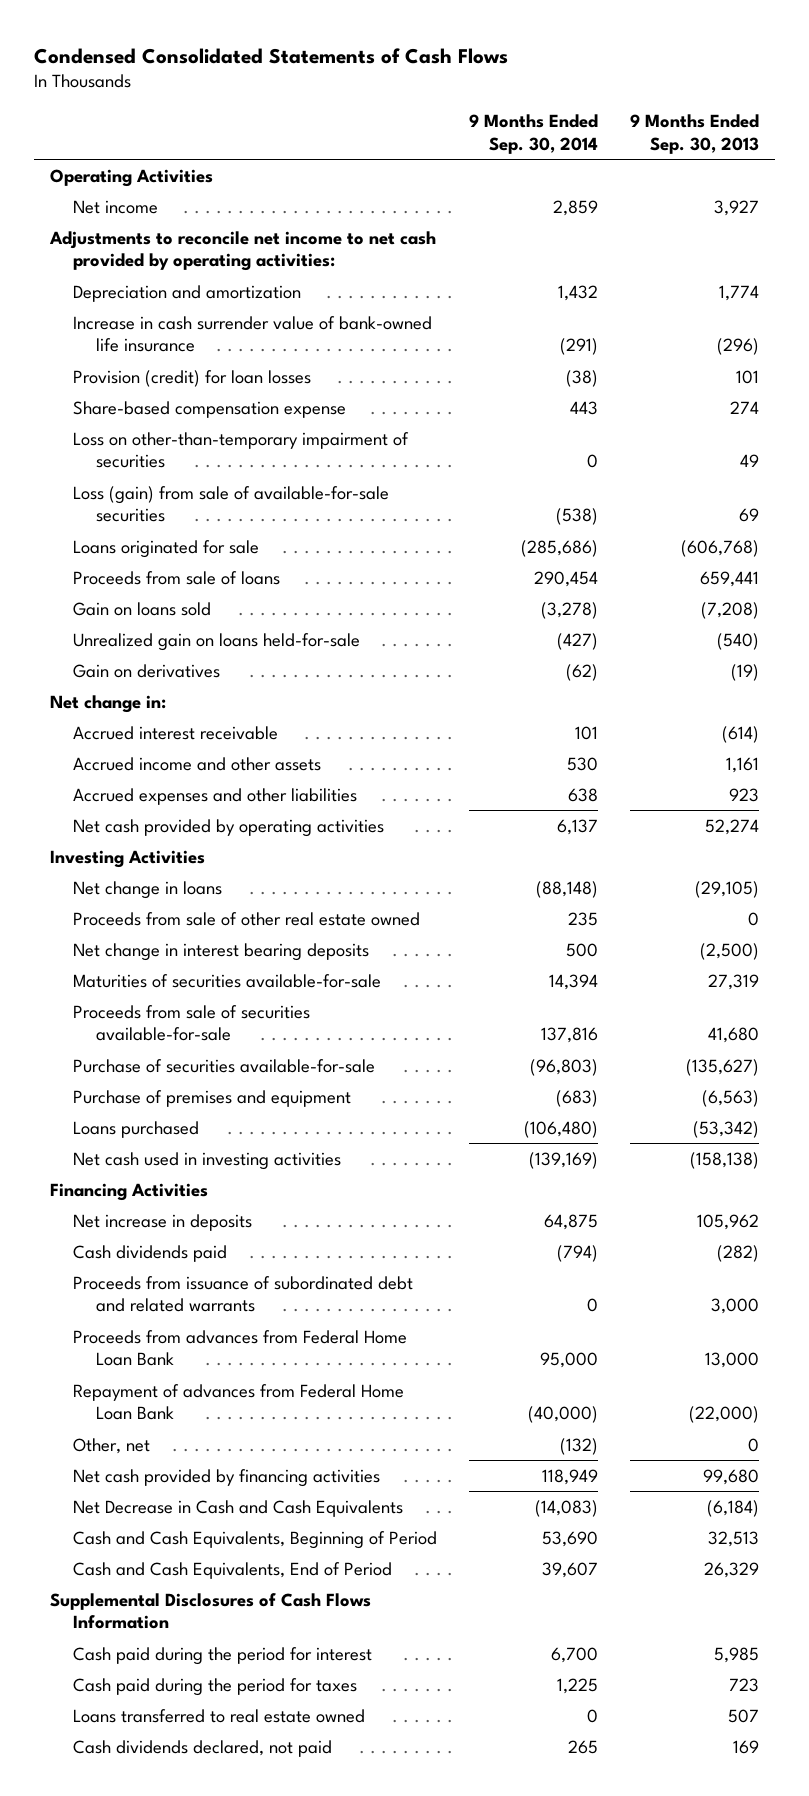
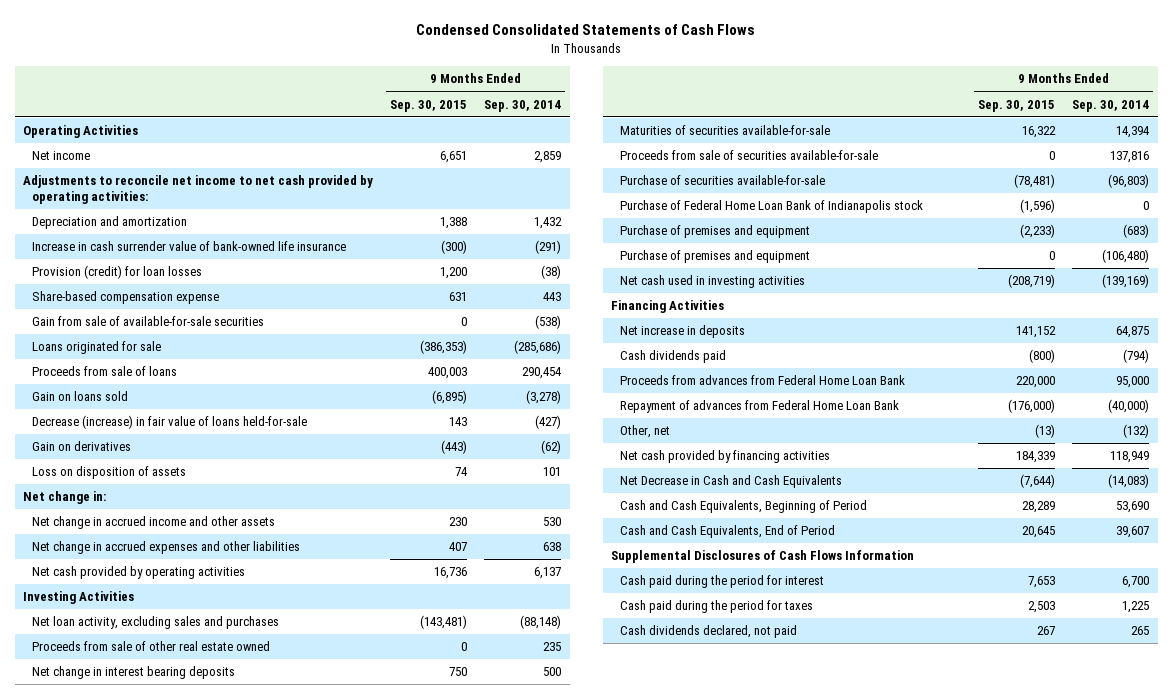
- | 9 Months Ended Sep. 30, 2014 | 9 Months Ended Sep. 30, 2013
+ | 9 Months Ended Sep. 30, 2015 | 9 Months Ended Sep. 30, 2014
- Loss on other-than-temporary impairment of securities | 0 | 49
- Loss (gain) from sale of available-for-sale securities | (538) | 69
+ Gain from sale of available-for-sale securities | 0 | (538)
- Unrealized gain on loans held-for-sale | (427) | (540)
+ Decrease (increase) in fair value of loans held-for-sale | 143 | (427)
+ Loss on disposition of assets | 74 | 101
- Accrued interest receivable | 101 | (614)
- Accrued income and other assets | 530 | 1,161
- Accrued expenses and other liabilities | 638 | 923
+ Net change in accrued income and other assets | 230 | 530
+ Net change in accrued expenses and other liabilities | 407 | 638
- Net change in loans | (88,148) | (29,105)
+ Net loan activity, excluding sales and purchases | (143,481) | (88,148)
+ Purchase of Federal Home Loan Bank of Indianapolis stock | (1,596) | 0
- Loans purchased | (106,480) | (53,342)
+ Purchase of premises and equipment | 0 | (106,480)
- Proceeds from issuance of subordinated debt and related warrants | 0 | 3,000
- Loans transferred to real estate owned | 0 | 507

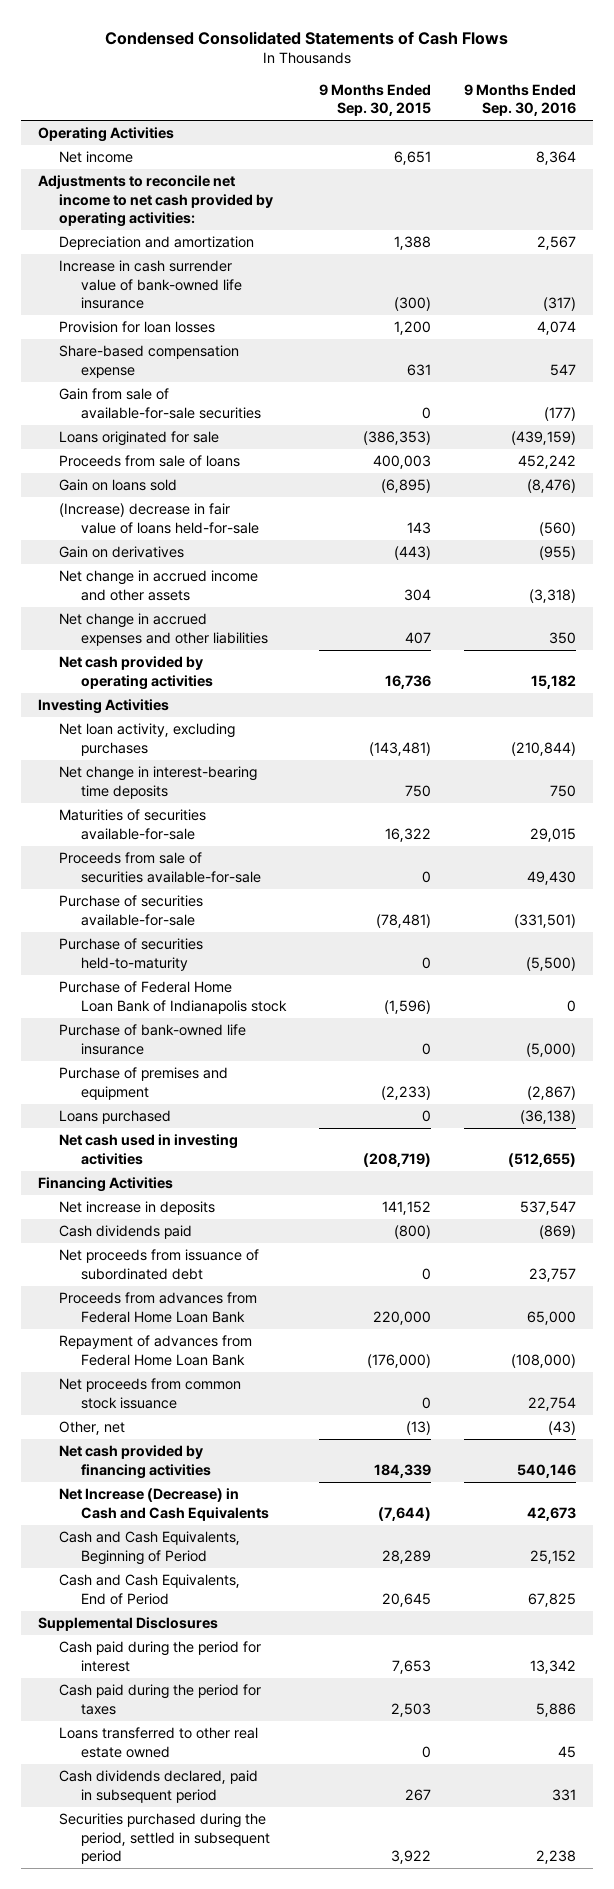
- | 9 Months Ended Sep. 30, 2015 | 9 Months Ended Sep. 30, 2014
+ | 9 Months Ended Sep. 30, 2015 | 9 Months Ended Sep. 30, 2016
- Provision (credit) for loan losses | 1,200 | (38)
+ Provision for loan losses | 1,200 | 4,074
- Decrease (increase) in fair value of loans held-for-sale | 143 | (427)
+ (Increase) decrease in fair value of loans held-for-sale | 143 | (560)
- Loss on disposition of assets | 74 | 101
- Net change in:
- Net change in accrued income and other assets | 230 | 530
+ Net change in accrued income and other assets | 304 | (3,318)
- Net loan activity, excluding sales and purchases | (143,481) | (88,148)
- Proceeds from sale of other real estate owned | 0 | 235
- Net change in interest bearing deposits | 750 | 500
+ Net loan activity, excluding purchases | (143,481) | (210,844)
+ Net change in interest-bearing time deposits | 750 | 750
+ Purchase of securities held-to-maturity | 0 | (5,500)
+ Purchase of bank-owned life insurance | 0 | (5,000)
- Purchase of premises and equipment | 0 | (106,480)
+ Loans purchased | 0 | (36,138)
+ Net proceeds from issuance of subordinated debt | 0 | 23,757
+ Net proceeds from common stock issuance | 0 | 22,754
- Net Decrease in Cash and Cash Equivalents | (7,644) | (14,083)
+ Net Increase (Decrease) in Cash and Cash Equivalents | (7,644) | 42,673
- Supplemental Disclosures of Cash Flows Information
+ Supplemental Disclosures
- Cash dividends declared, not paid | 267 | 265
+ Loans transferred to other real estate owned | 0 | 45
+ Cash dividends declared, paid in subsequent period | 267 | 331
+ Securities purchased during the period, settled in subsequent period | 3,922 | 2,238

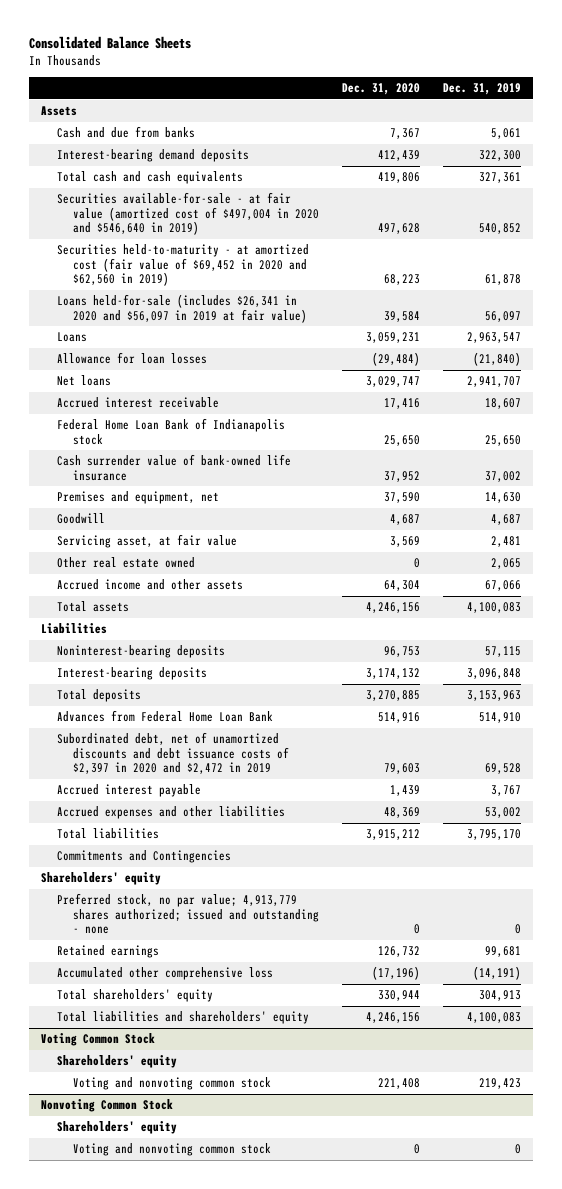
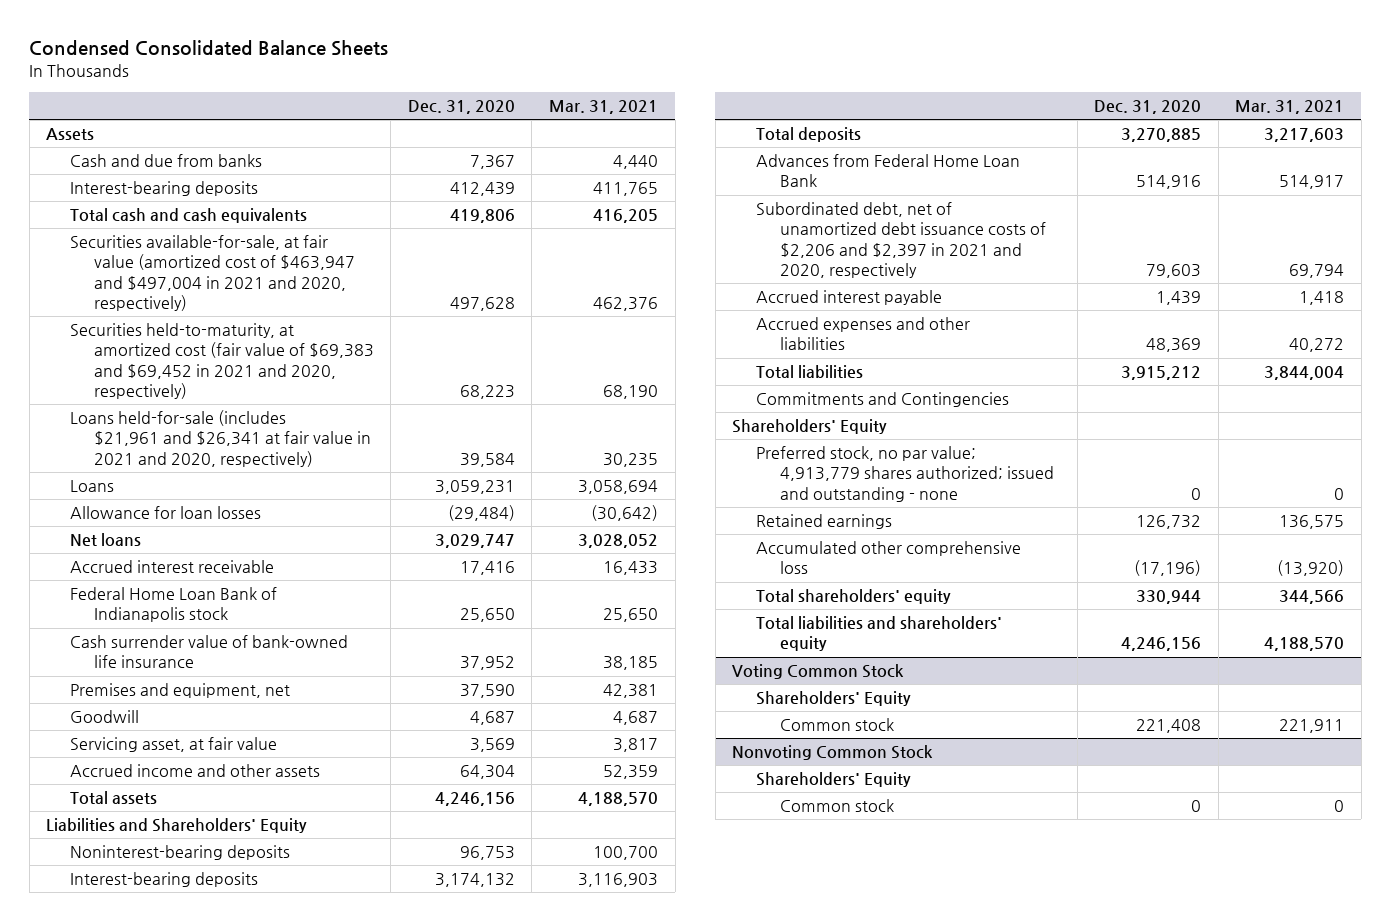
- Consolidated Balance Sheets
+ Condensed Consolidated Balance Sheets
- | Dec. 31, 2020 | Dec. 31, 2019
+ | Dec. 31, 2020 | Mar. 31, 2021
- Interest-bearing demand deposits | 412,439 | 322,300
+ Interest-bearing deposits | 412,439 | 411,765
- Securities available-for-sale - at fair value (amortized cost of $497,004 in 2020 and $546,640 in 2019) | 497,628 | 540,852
- Securities held-to-maturity - at amortized cost (fair value of $69,452 in 2020 and $62,560 in 2019) | 68,223 | 61,878
- Loans held-for-sale (includes $26,341 in 2020 and $56,097 in 2019 at fair value) | 39,584 | 56,097
+ Securities available-for-sale, at fair value (amortized cost of $463,947 and $497,004 in 2021 and 2020, respectively) | 497,628 | 462,376
+ Securities held-to-maturity, at amortized cost (fair value of $69,383 and $69,452 in 2021 and 2020, respectively) | 68,223 | 68,190
+ Loans held-for-sale (includes $21,961 and $26,341 at fair value in 2021 and 2020, respectively) | 39,584 | 30,235
- Other real estate owned | 0 | 2,065
- Liabilities
+ Liabilities and Shareholders' Equity
- Subordinated debt, net of unamortized discounts and debt issuance costs of $2,397 in 2020 and $2,472 in 2019 | 79,603 | 69,528
+ Subordinated debt, net of unamortized debt issuance costs of $2,206 and $2,397 in 2021 and 2020, respectively | 79,603 | 69,794
- Shareholders' equity
+ Shareholders' Equity
@ Voting Common Stock
- Shareholders' equity
- Voting and nonvoting common stock | 221,408 | 219,423
+ Shareholders' Equity
+ Common stock | 221,408 | 221,911
@ Nonvoting Common Stock
- Shareholders' equity
- Voting and nonvoting common stock | 0 | 0
+ Shareholders' Equity
+ Common stock | 0 | 0

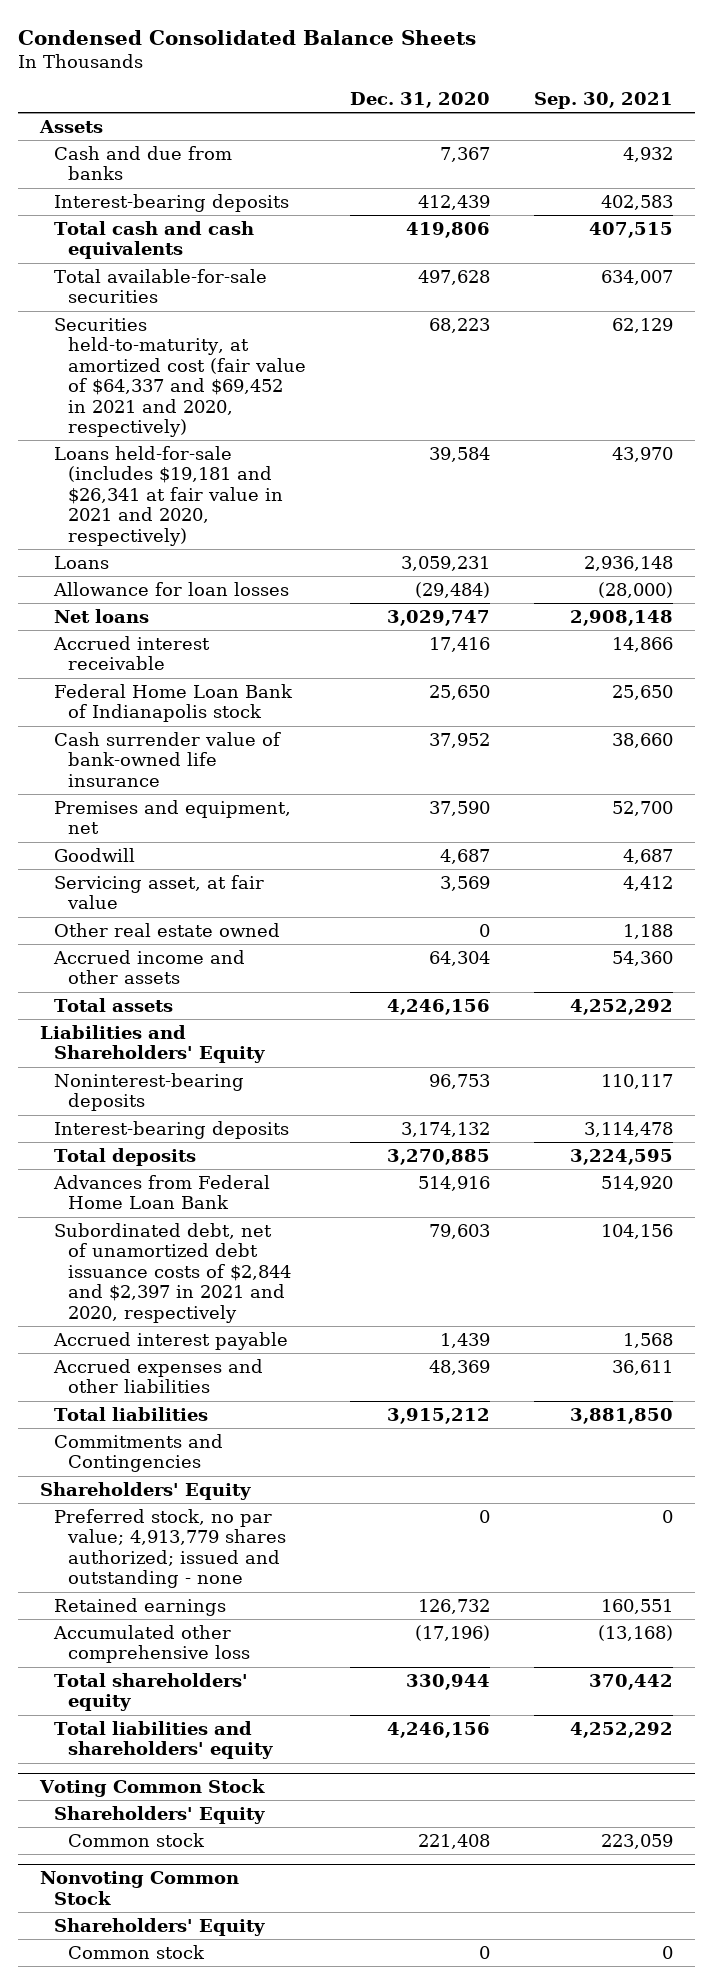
- | Dec. 31, 2020 | Mar. 31, 2021
+ | Dec. 31, 2020 | Sep. 30, 2021
- Securities available-for-sale, at fair value (amortized cost of $463,947 and $497,004 in 2021 and 2020, respectively) | 497,628 | 462,376
- Securities held-to-maturity, at amortized cost (fair value of $69,383 and $69,452 in 2021 and 2020, respectively) | 68,223 | 68,190
- Loans held-for-sale (includes $21,961 and $26,341 at fair value in 2021 and 2020, respectively) | 39,584 | 30,235
+ Total available-for-sale securities | 497,628 | 634,007
+ Securities held-to-maturity, at amortized cost (fair value of $64,337 and $69,452 in 2021 and 2020, respectively) | 68,223 | 62,129
+ Loans held-for-sale (includes $19,181 and $26,341 at fair value in 2021 and 2020, respectively) | 39,584 | 43,970
+ Other real estate owned | 0 | 1,188
- Subordinated debt, net of unamortized debt issuance costs of $2,206 and $2,397 in 2021 and 2020, respectively | 79,603 | 69,794
+ Subordinated debt, net of unamortized debt issuance costs of $2,844 and $2,397 in 2021 and 2020, respectively | 79,603 | 104,156

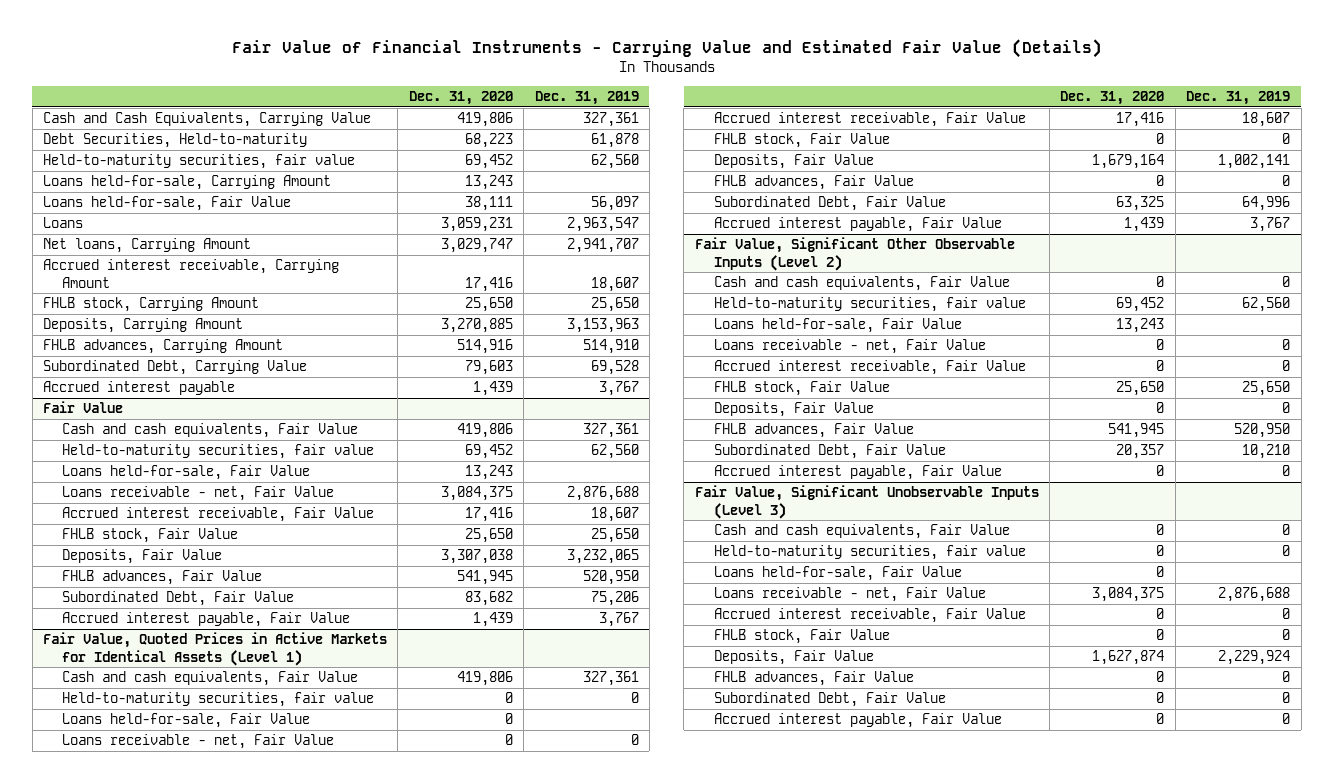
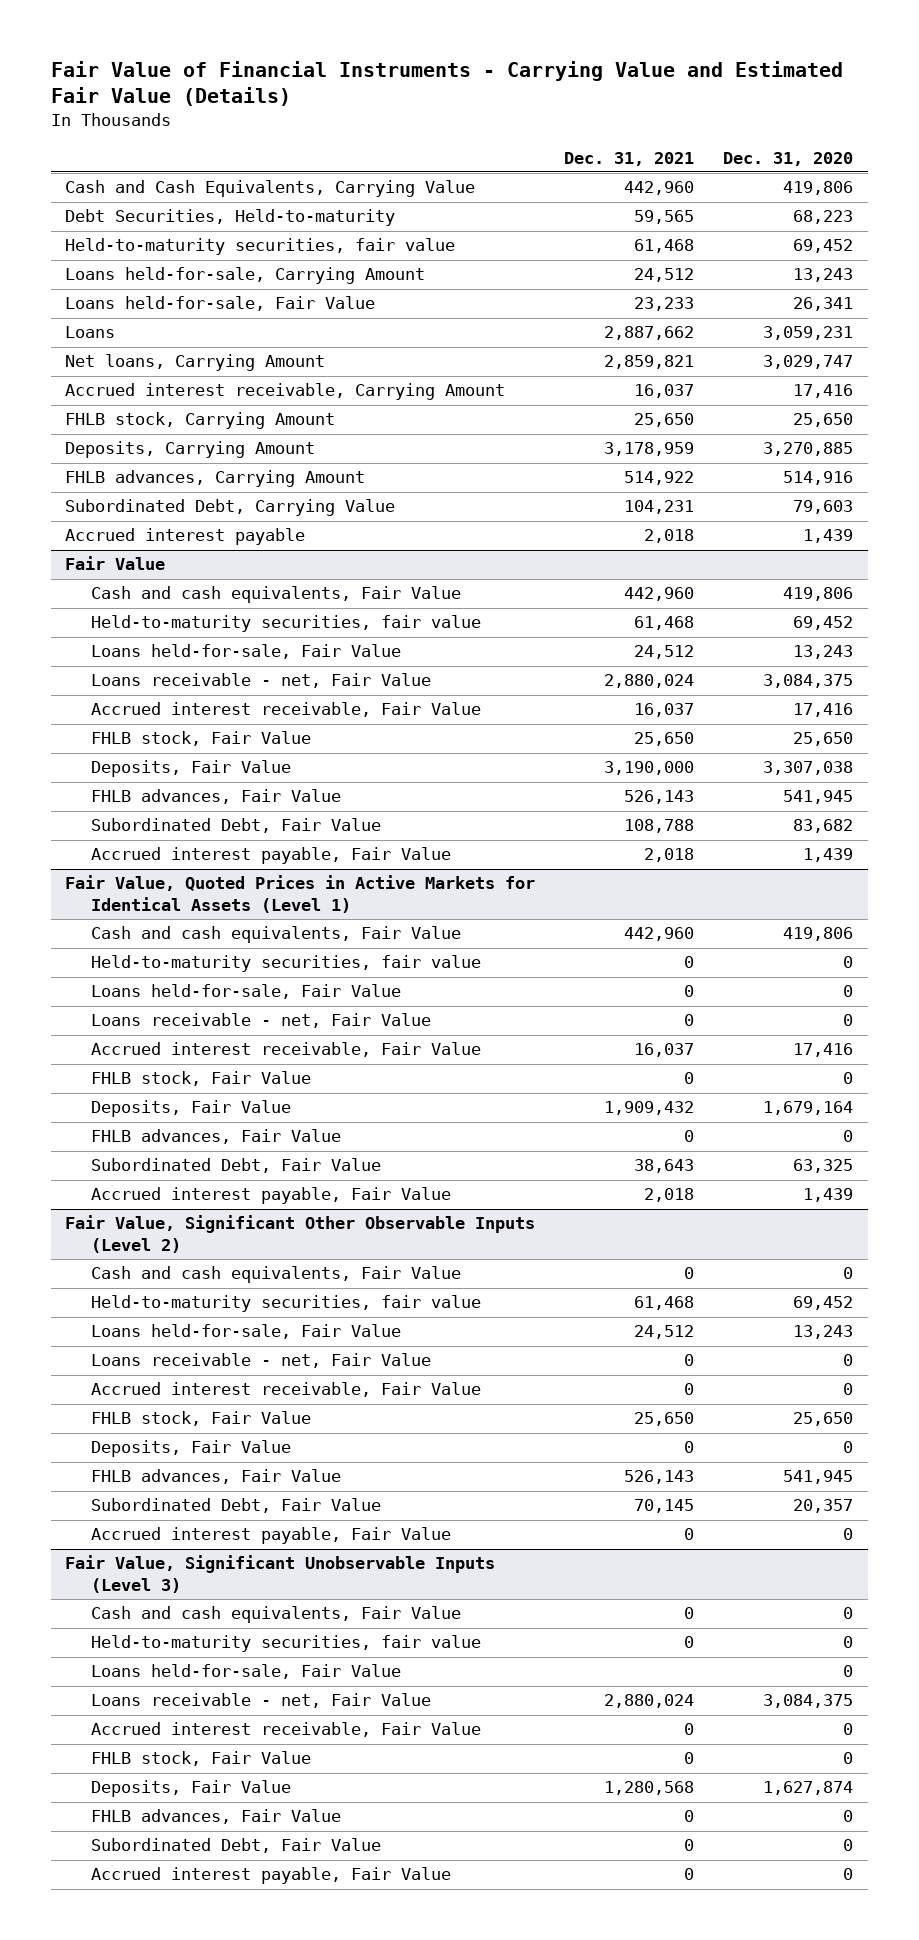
- | Dec. 31, 2020 | Dec. 31, 2019
+ | Dec. 31, 2021 | Dec. 31, 2020
- Loans held-for-sale, Fair Value | 38,111 | 56,097
+ Loans held-for-sale, Fair Value | 23,233 | 26,341

